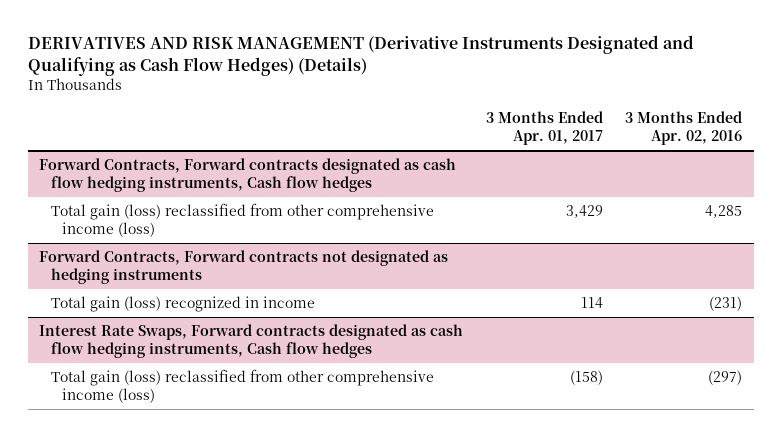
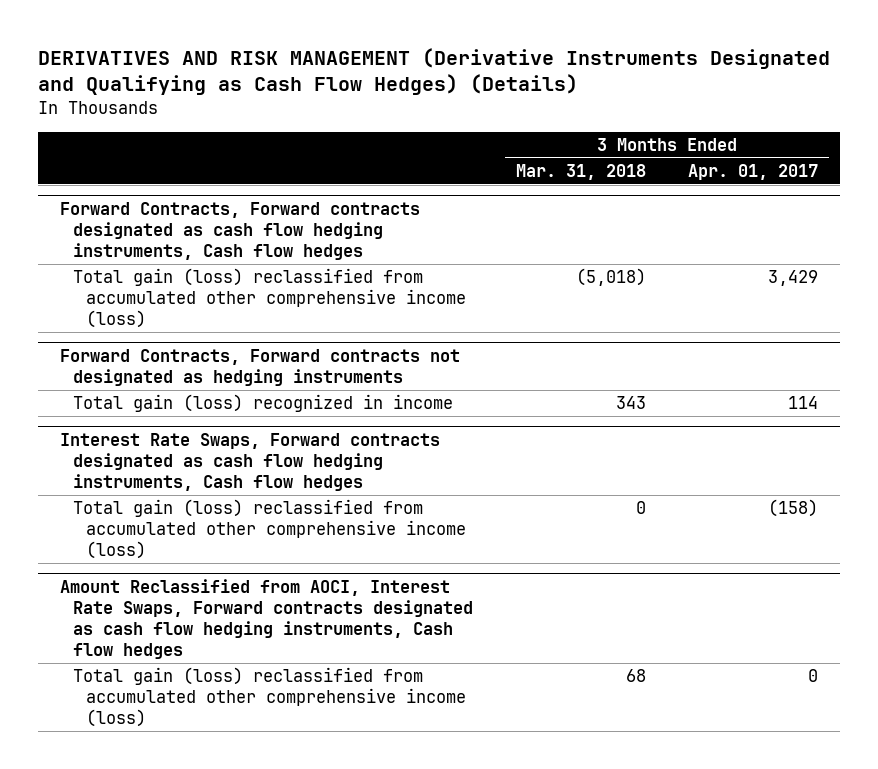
- | 3 Months Ended Apr. 01, 2017 | 3 Months Ended Apr. 02, 2016
+ | 3 Months Ended Mar. 31, 2018 | 3 Months Ended Apr. 01, 2017
@ Forward Contracts, Forward contracts designated as cash flow hedging instruments, Cash flow hedges
- Total gain (loss) reclassified from other comprehensive income (loss) | 3,429 | 4,285
+ Total gain (loss) reclassified from accumulated other comprehensive income (loss) | (5,018) | 3,429
@ Interest Rate Swaps, Forward contracts designated as cash flow hedging instruments, Cash flow hedges
- Total gain (loss) reclassified from other comprehensive income (loss) | (158) | (297)
+ Total gain (loss) reclassified from accumulated other comprehensive income (loss) | 0 | (158)
+ Amount Reclassified from AOCI, Interest Rate Swaps, Forward contracts designated as cash flow hedging instruments, Cash flow hedges
+ Total gain (loss) reclassified from accumulated other comprehensive income (loss) | 68 | 0

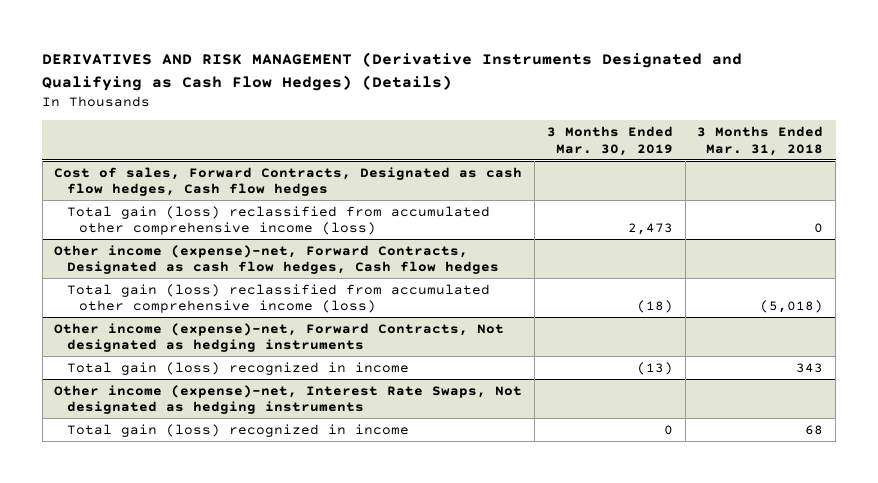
- | 3 Months Ended Mar. 31, 2018 | 3 Months Ended Apr. 01, 2017
+ | 3 Months Ended Mar. 30, 2019 | 3 Months Ended Mar. 31, 2018
- Forward Contracts, Forward contracts designated as cash flow hedging instruments, Cash flow hedges
+ Cost of sales, Forward Contracts, Designated as cash flow hedges, Cash flow hedges
+ Total gain (loss) reclassified from accumulated other comprehensive income (loss) | 2,473 | 0
+ Other income (expense)-net, Forward Contracts, Designated as cash flow hedges, Cash flow hedges
- Forward Contracts, Forward contracts not designated as hedging instruments
+ Other income (expense)-net, Forward Contracts, Not designated as hedging instruments
- Interest Rate Swaps, Forward contracts designated as cash flow hedging instruments, Cash flow hedges
- Total gain (loss) reclassified from accumulated other comprehensive income (loss) | 0 | (158)
- Amount Reclassified from AOCI, Interest Rate Swaps, Forward contracts designated as cash flow hedging instruments, Cash flow hedges
- Total gain (loss) reclassified from accumulated other comprehensive income (loss) | 68 | 0
+ Other income (expense)-net, Interest Rate Swaps, Not designated as hedging instruments
+ Total gain (loss) recognized in income | 0 | 68

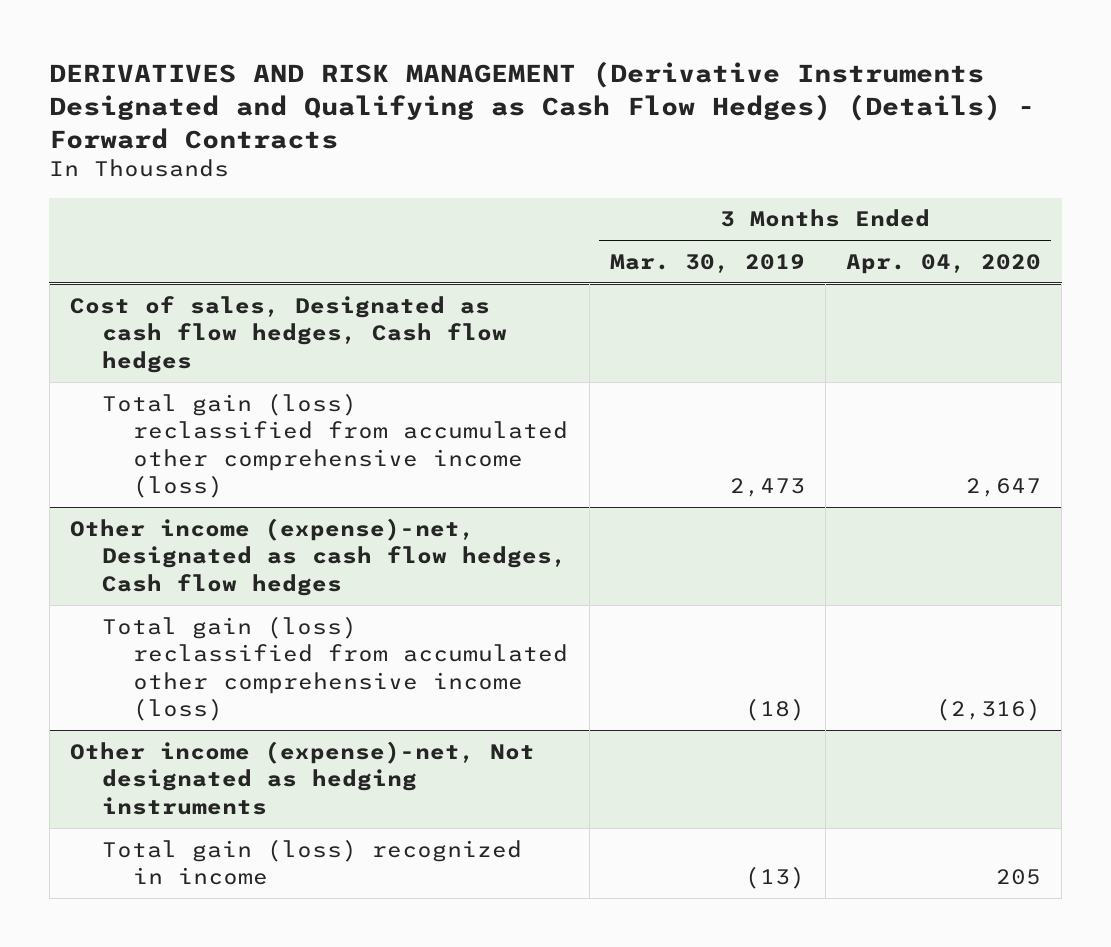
- DERIVATIVES AND RISK MANAGEMENT (Derivative Instruments Designated and Qualifying as Cash Flow Hedges) (Details)
+ DERIVATIVES AND RISK MANAGEMENT (Derivative Instruments Designated and Qualifying as Cash Flow Hedges) (Details) - Forward Contracts
- | 3 Months Ended Mar. 30, 2019 | 3 Months Ended Mar. 31, 2018
+ | 3 Months Ended Mar. 30, 2019 | 3 Months Ended Apr. 04, 2020
- Cost of sales, Forward Contracts, Designated as cash flow hedges, Cash flow hedges
+ Cost of sales, Designated as cash flow hedges, Cash flow hedges
- Other income (expense)-net, Forward Contracts, Designated as cash flow hedges, Cash flow hedges
+ Other income (expense)-net, Designated as cash flow hedges, Cash flow hedges
- Other income (expense)-net, Forward Contracts, Not designated as hedging instruments
+ Other income (expense)-net, Not designated as hedging instruments
- Other income (expense)-net, Interest Rate Swaps, Not designated as hedging instruments
- Total gain (loss) recognized in income | 0 | 68

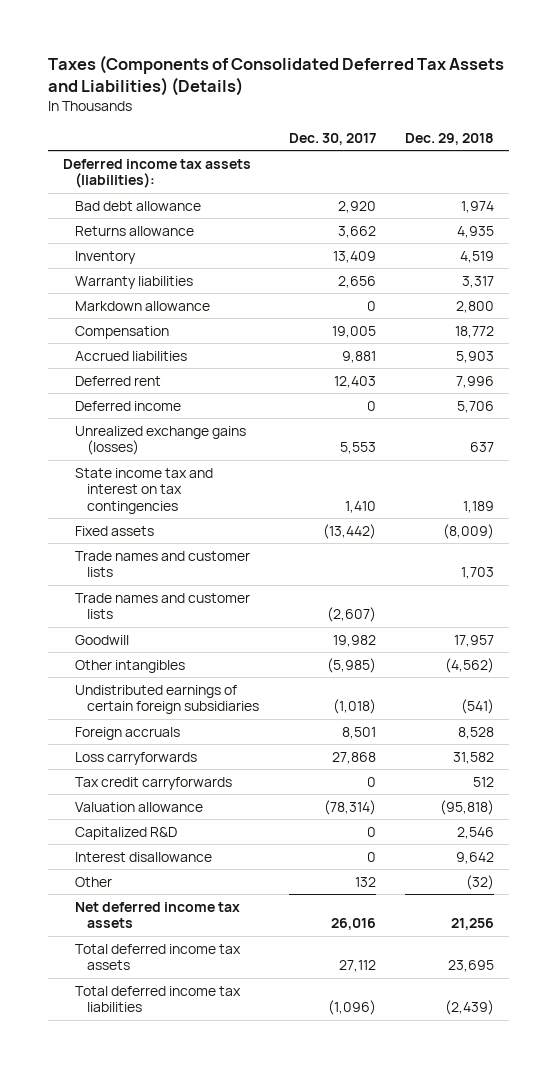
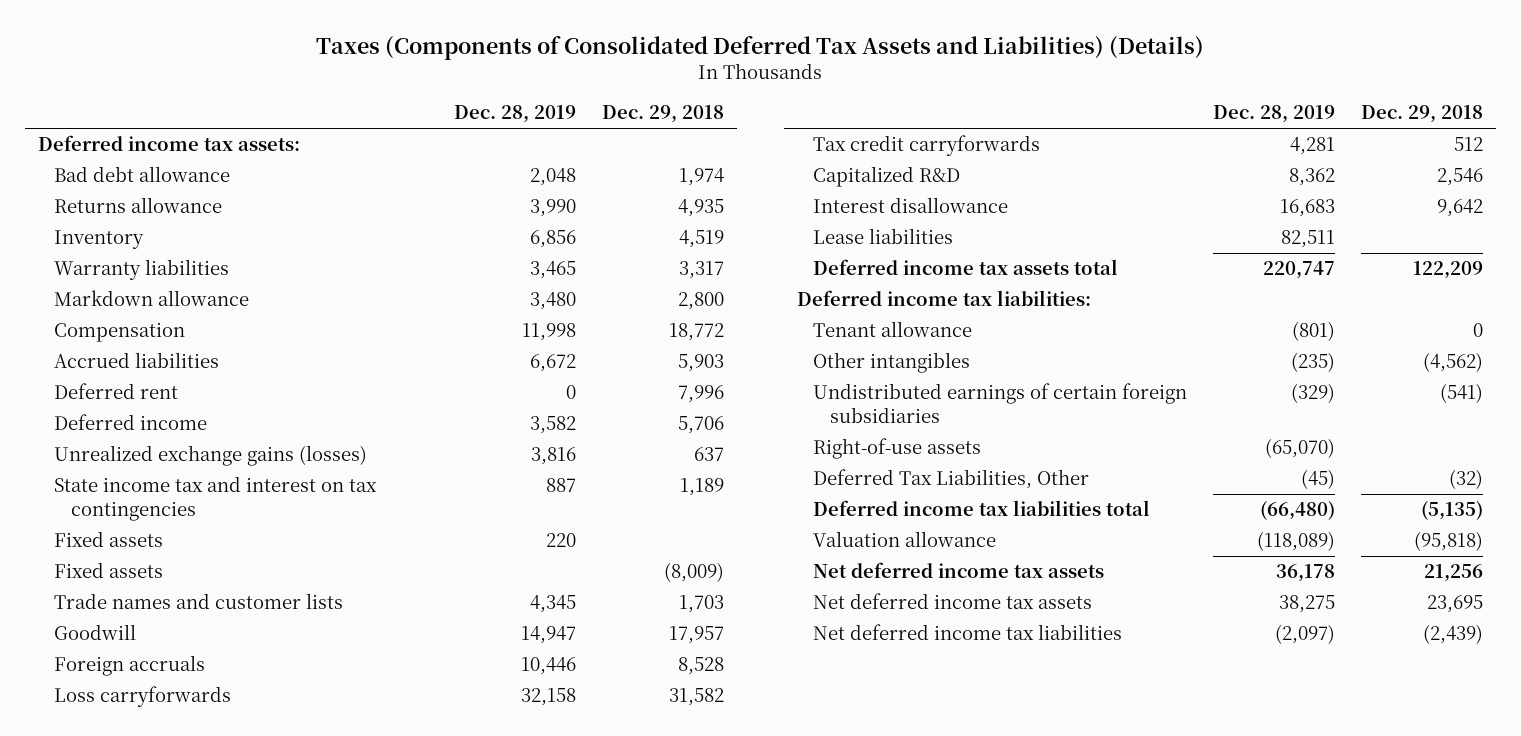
- | Dec. 30, 2017 | Dec. 29, 2018
+ | Dec. 28, 2019 | Dec. 29, 2018
- Deferred income tax assets (liabilities):
+ Deferred income tax assets:
+ Fixed assets | 220 |
- Trade names and customer lists | (2,607) |
- Other | 132 | (32)
+ Lease liabilities | 82,511 |
+ Deferred income tax assets total | 220,747 | 122,209
+ Deferred income tax liabilities:
+ Tenant allowance | (801) | 0
moved down: Other intangibles | (235) | (4,562)
moved down: Undistributed earnings of certain foreign subsidiaries | (329) | (541)
+ Right-of-use assets | (65,070) |
+ Deferred Tax Liabilities, Other | (45) | (32)
+ Deferred income tax liabilities total | (66,480) | (5,135)
moved down: Valuation allowance | (118,089) | (95,818)
- Total deferred income tax assets | 27,112 | 23,695
- Total deferred income tax liabilities | (1,096) | (2,439)
+ Net deferred income tax assets | 38,275 | 23,695
+ Net deferred income tax liabilities | (2,097) | (2,439)

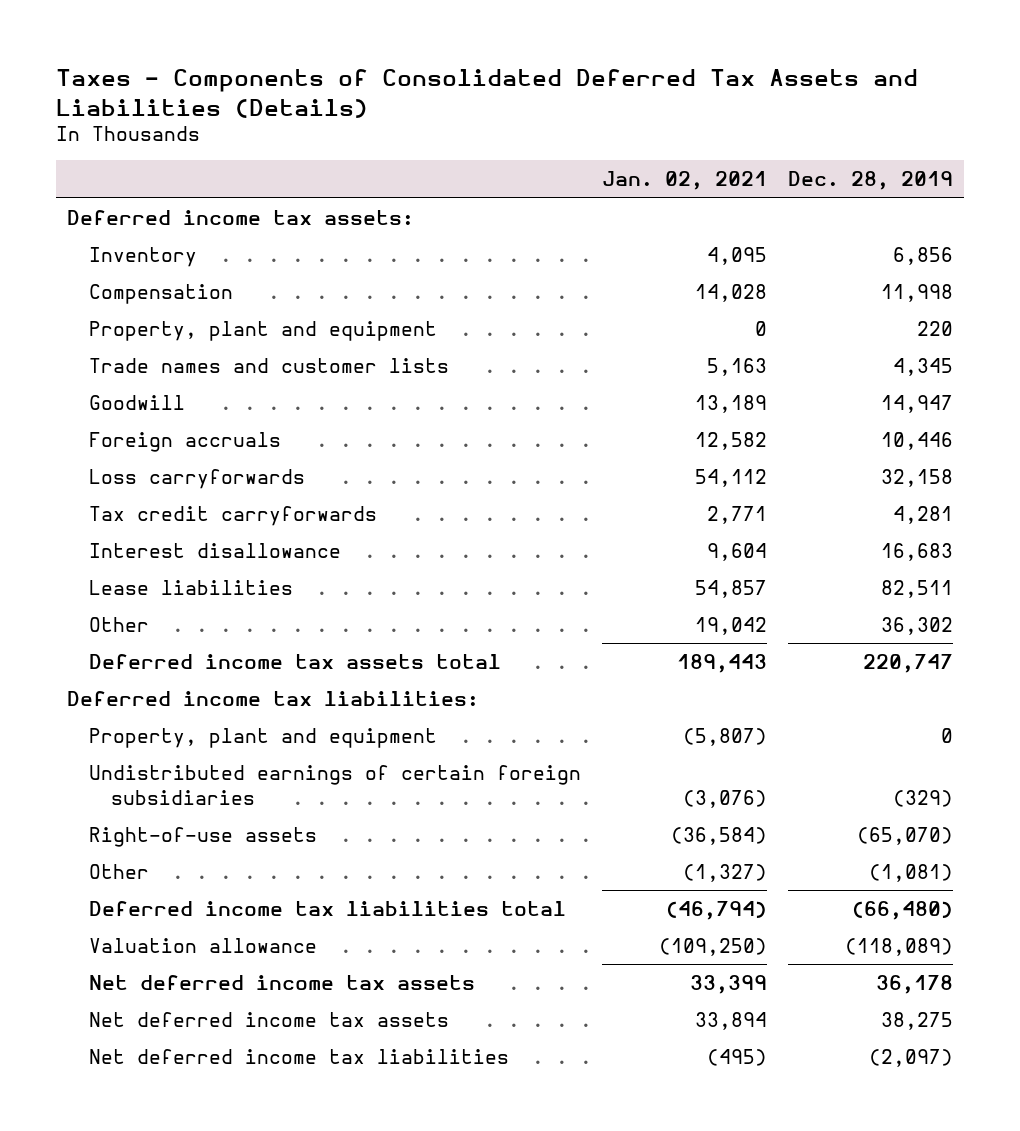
- Taxes (Components of Consolidated Deferred Tax Assets and Liabilities) (Details)
+ Taxes - Components of Consolidated Deferred Tax Assets and Liabilities (Details)
- | Dec. 28, 2019 | Dec. 29, 2018
+ | Jan. 02, 2021 | Dec. 28, 2019
- Bad debt allowance | 2,048 | 1,974
- Returns allowance | 3,990 | 4,935
- Warranty liabilities | 3,465 | 3,317
- Markdown allowance | 3,480 | 2,800
- Accrued liabilities | 6,672 | 5,903
- Deferred rent | 0 | 7,996
- Deferred income | 3,582 | 5,706
- Unrealized exchange gains (losses) | 3,816 | 637
- State income tax and interest on tax contingencies | 887 | 1,189
- Fixed assets | 220 |
- Fixed assets | | (8,009)
+ Property, plant and equipment | 0 | 220
- Capitalized R&D | 8,362 | 2,546
+ Other | 19,042 | 36,302
- Tenant allowance | (801) | 0
- Other intangibles | (235) | (4,562)
+ Property, plant and equipment | (5,807) | 0
- Deferred Tax Liabilities, Other | (45) | (32)
+ Other | (1,327) | (1,081)

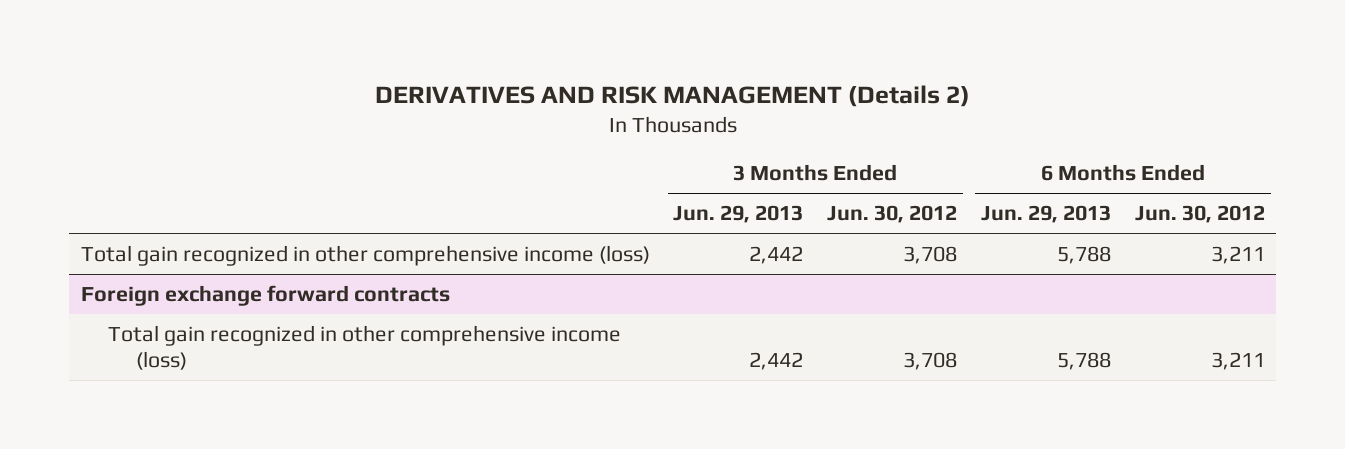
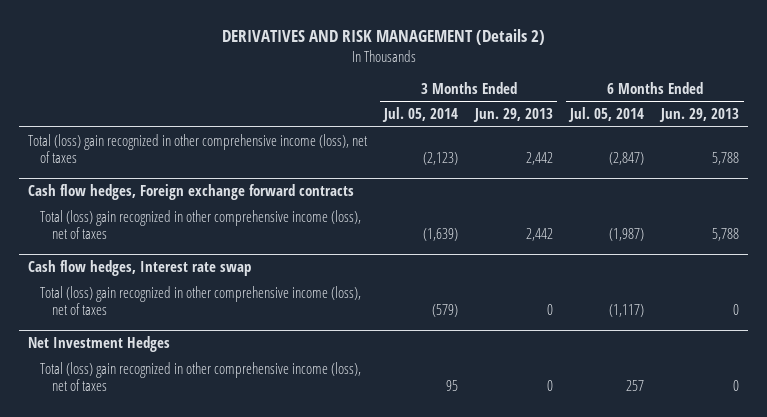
- | 3 Months Ended Jun. 29, 2013 | 3 Months Ended Jun. 30, 2012 | 6 Months Ended Jun. 29, 2013 | 6 Months Ended Jun. 30, 2012
+ | 3 Months Ended Jul. 05, 2014 | 3 Months Ended Jun. 29, 2013 | 6 Months Ended Jul. 05, 2014 | 6 Months Ended Jun. 29, 2013
- Total gain recognized in other comprehensive income (loss) | 2,442 | 3,708 | 5,788 | 3,211
- Foreign exchange forward contracts
- Total gain recognized in other comprehensive income (loss) | 2,442 | 3,708 | 5,788 | 3,211
+ Total (loss) gain recognized in other comprehensive income (loss), net of taxes | (2,123) | 2,442 | (2,847) | 5,788
+ Cash flow hedges, Foreign exchange forward contracts
+ Total (loss) gain recognized in other comprehensive income (loss), net of taxes | (1,639) | 2,442 | (1,987) | 5,788
+ Cash flow hedges, Interest rate swap
+ Total (loss) gain recognized in other comprehensive income (loss), net of taxes | (579) | 0 | (1,117) | 0
+ Net Investment Hedges
+ Total (loss) gain recognized in other comprehensive income (loss), net of taxes | 95 | 0 | 257 | 0

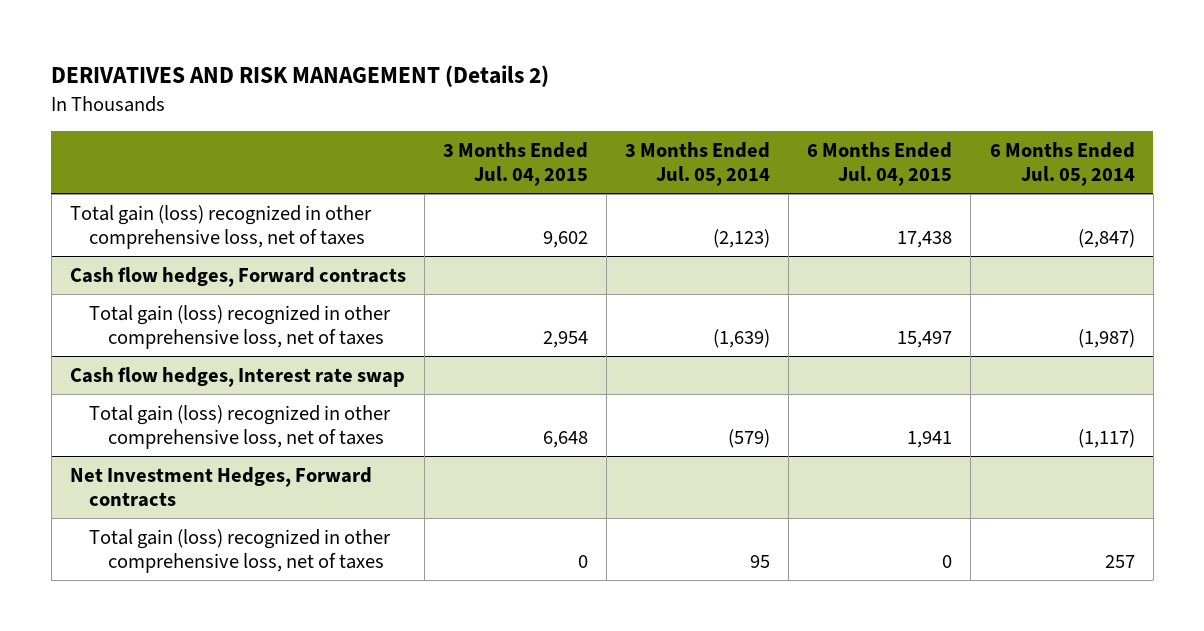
- | 3 Months Ended Jul. 05, 2014 | 3 Months Ended Jun. 29, 2013 | 6 Months Ended Jul. 05, 2014 | 6 Months Ended Jun. 29, 2013
+ | 3 Months Ended Jul. 04, 2015 | 3 Months Ended Jul. 05, 2014 | 6 Months Ended Jul. 04, 2015 | 6 Months Ended Jul. 05, 2014
- Total (loss) gain recognized in other comprehensive income (loss), net of taxes | (2,123) | 2,442 | (2,847) | 5,788
- Cash flow hedges, Foreign exchange forward contracts
- Total (loss) gain recognized in other comprehensive income (loss), net of taxes | (1,639) | 2,442 | (1,987) | 5,788
+ Total gain (loss) recognized in other comprehensive loss, net of taxes | 9,602 | (2,123) | 17,438 | (2,847)
+ Cash flow hedges, Forward contracts
+ Total gain (loss) recognized in other comprehensive loss, net of taxes | 2,954 | (1,639) | 15,497 | (1,987)
@ Cash flow hedges, Interest rate swap
- Total (loss) gain recognized in other comprehensive income (loss), net of taxes | (579) | 0 | (1,117) | 0
- Net Investment Hedges
- Total (loss) gain recognized in other comprehensive income (loss), net of taxes | 95 | 0 | 257 | 0
@ Cash flow hedges, Interest rate swap
+ Total gain (loss) recognized in other comprehensive loss, net of taxes | 6,648 | (579) | 1,941 | (1,117)
+ Net Investment Hedges, Forward contracts
+ Total gain (loss) recognized in other comprehensive loss, net of taxes | 0 | 95 | 0 | 257

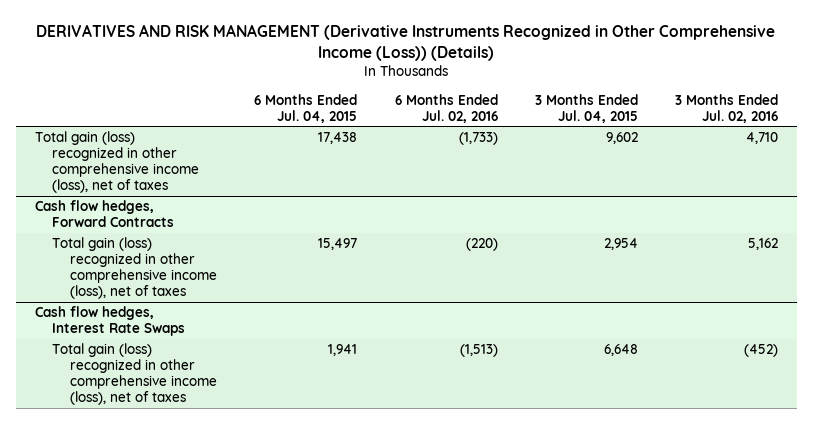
- DERIVATIVES AND RISK MANAGEMENT (Details 2)
+ DERIVATIVES AND RISK MANAGEMENT (Derivative Instruments Recognized in Other Comprehensive Income (Loss)) (Details)
- | 3 Months Ended Jul. 04, 2015 | 3 Months Ended Jul. 05, 2014 | 6 Months Ended Jul. 04, 2015 | 6 Months Ended Jul. 05, 2014
+ | 6 Months Ended Jul. 04, 2015 | 6 Months Ended Jul. 02, 2016 | 3 Months Ended Jul. 04, 2015 | 3 Months Ended Jul. 02, 2016
- Total gain (loss) recognized in other comprehensive loss, net of taxes | 9,602 | (2,123) | 17,438 | (2,847)
- Cash flow hedges, Forward contracts
- Total gain (loss) recognized in other comprehensive loss, net of taxes | 2,954 | (1,639) | 15,497 | (1,987)
- Cash flow hedges, Interest rate swap
- Total gain (loss) recognized in other comprehensive loss, net of taxes | 6,648 | (579) | 1,941 | (1,117)
- Net Investment Hedges, Forward contracts
- Total gain (loss) recognized in other comprehensive loss, net of taxes | 0 | 95 | 0 | 257
+ Total gain (loss) recognized in other comprehensive income (loss), net of taxes | 17,438 | (1,733) | 9,602 | 4,710
+ Cash flow hedges, Forward Contracts
+ Total gain (loss) recognized in other comprehensive income (loss), net of taxes | 15,497 | (220) | 2,954 | 5,162
+ Cash flow hedges, Interest Rate Swaps
+ Total gain (loss) recognized in other comprehensive income (loss), net of taxes | 1,941 | (1,513) | 6,648 | (452)

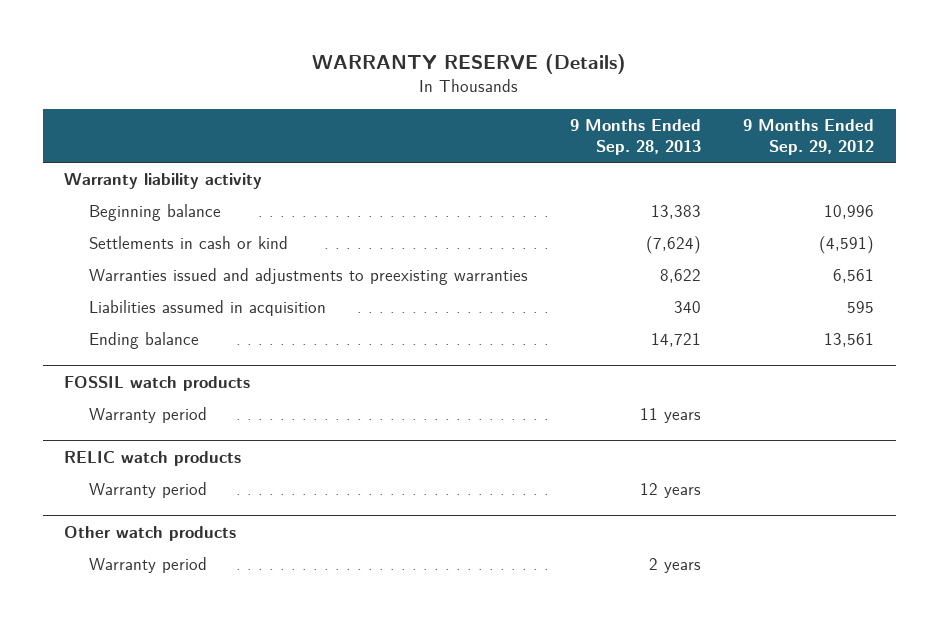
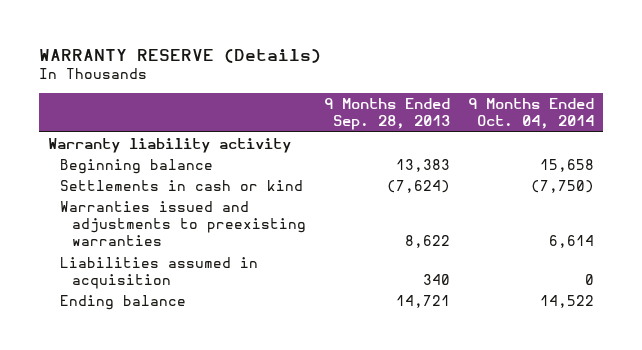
- | 9 Months Ended Sep. 28, 2013 | 9 Months Ended Sep. 29, 2012
+ | 9 Months Ended Sep. 28, 2013 | 9 Months Ended Oct. 04, 2014
- FOSSIL watch products
- Warranty period | 11 years |
- RELIC watch products
- Warranty period | 12 years |
- Other watch products
- Warranty period | 2 years |

